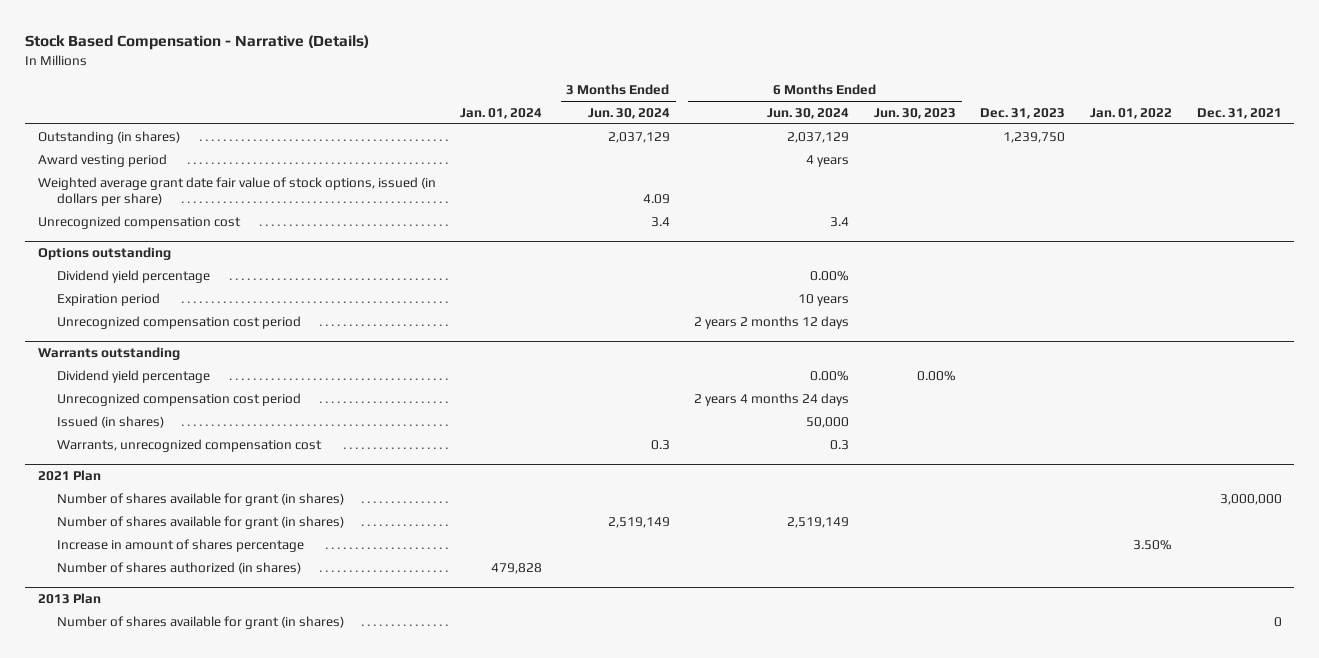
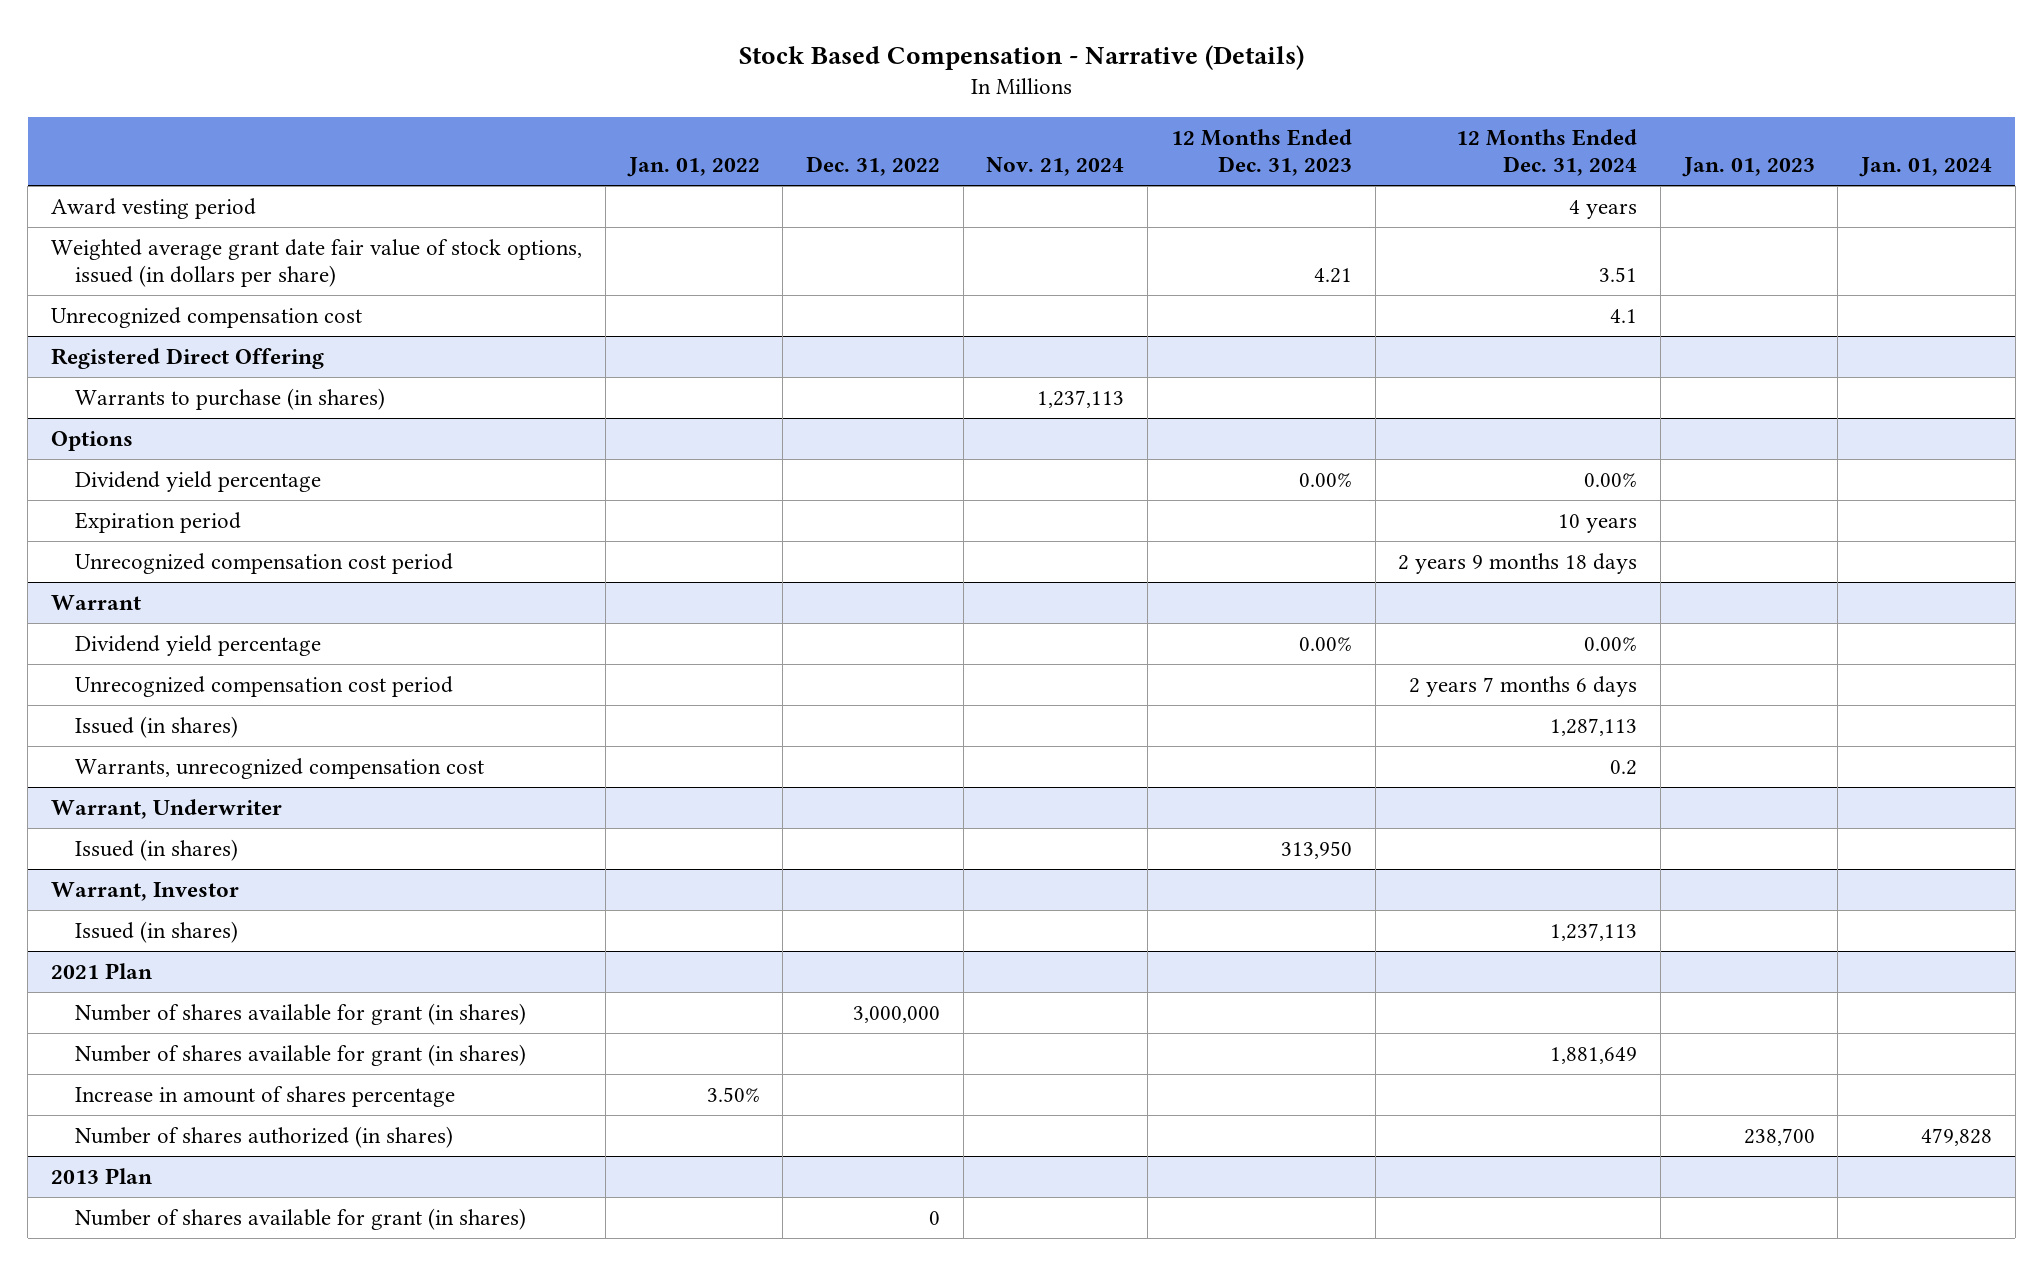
- | Jan. 01, 2024 | 3 Months Ended Jun. 30, 2024 | 6 Months Ended Jun. 30, 2024 | 6 Months Ended Jun. 30, 2023 | Dec. 31, 2023 | Jan. 01, 2022 | Dec. 31, 2021
+ | Jan. 01, 2022 | Dec. 31, 2022 | Nov. 21, 2024 | 12 Months Ended Dec. 31, 2023 | 12 Months Ended Dec. 31, 2024 | Jan. 01, 2023 | Jan. 01, 2024
- Outstanding (in shares) | | 2,037,129 | 2,037,129 | | 1,239,750 | |
- Options outstanding
+ Registered Direct Offering
+ Warrants to purchase (in shares) | | | 1,237,113 | | | |
+ Options
- Warrants outstanding
+ Warrant
+ Warrant, Underwriter
+ Issued (in shares) | | | | 313,950 | | |
+ Warrant, Investor
+ Issued (in shares) | | | | | 1,237,113 | |

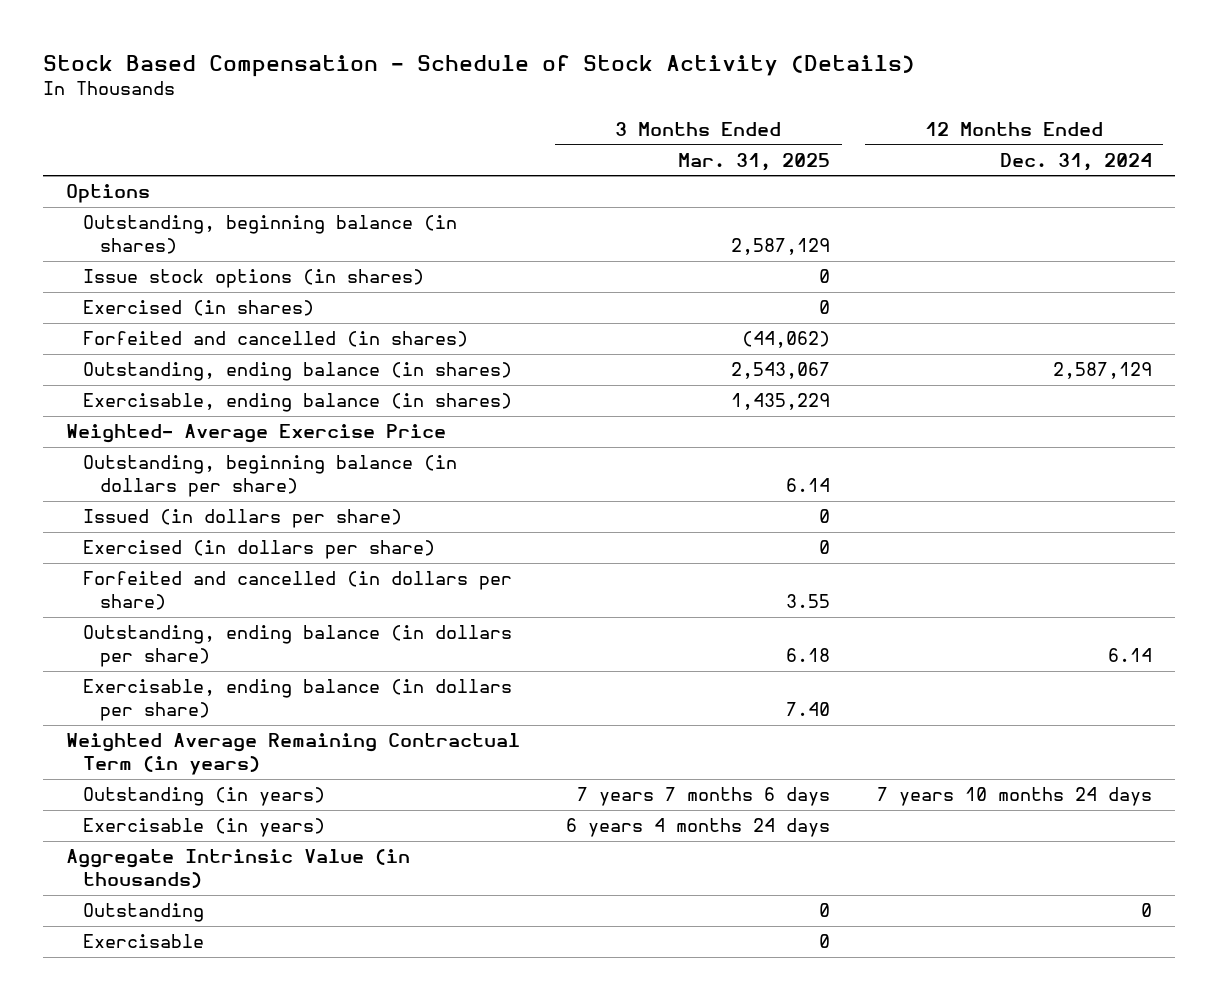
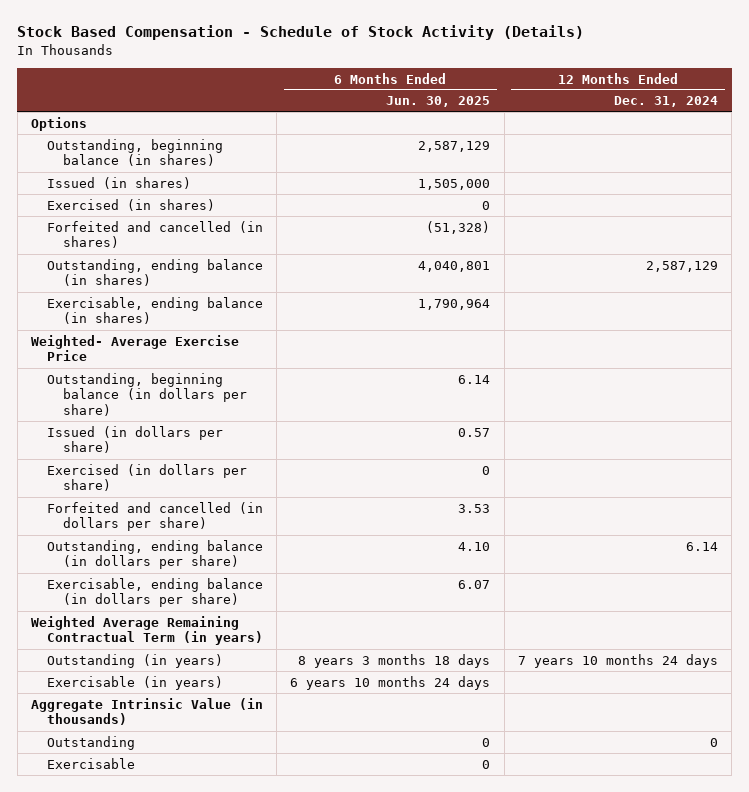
- | 3 Months Ended Mar. 31, 2025 | 12 Months Ended Dec. 31, 2024
+ | 6 Months Ended Jun. 30, 2025 | 12 Months Ended Dec. 31, 2024
- Issue stock options (in shares) | 0 |
+ Issued (in shares) | 1,505,000 |

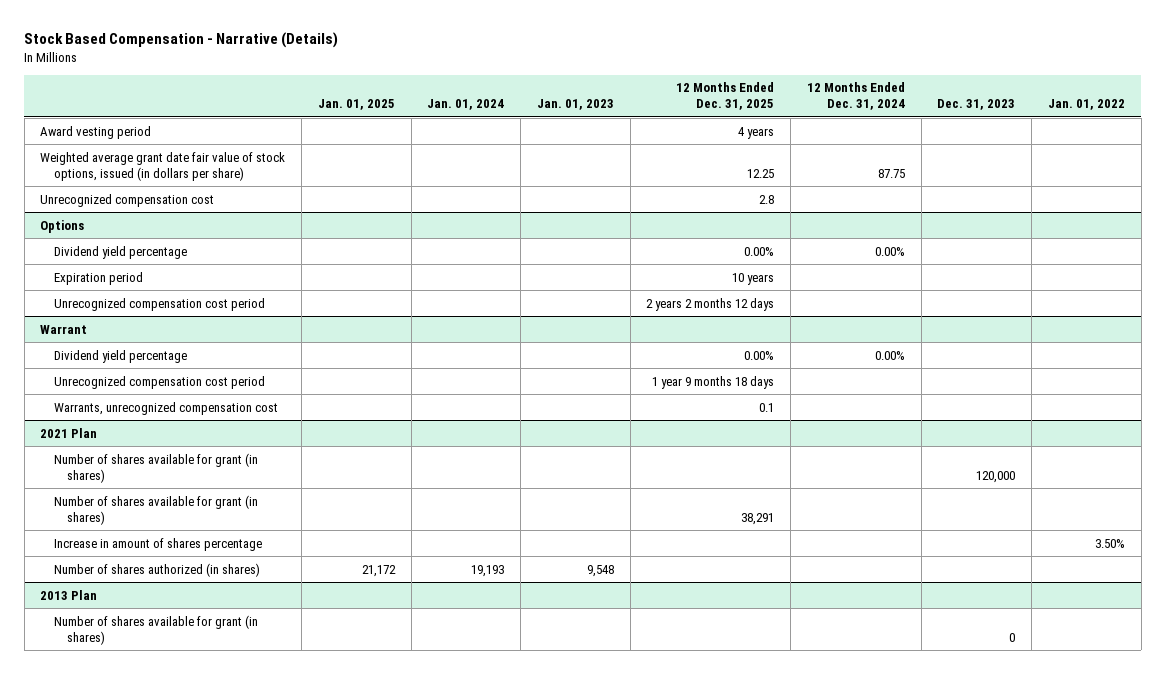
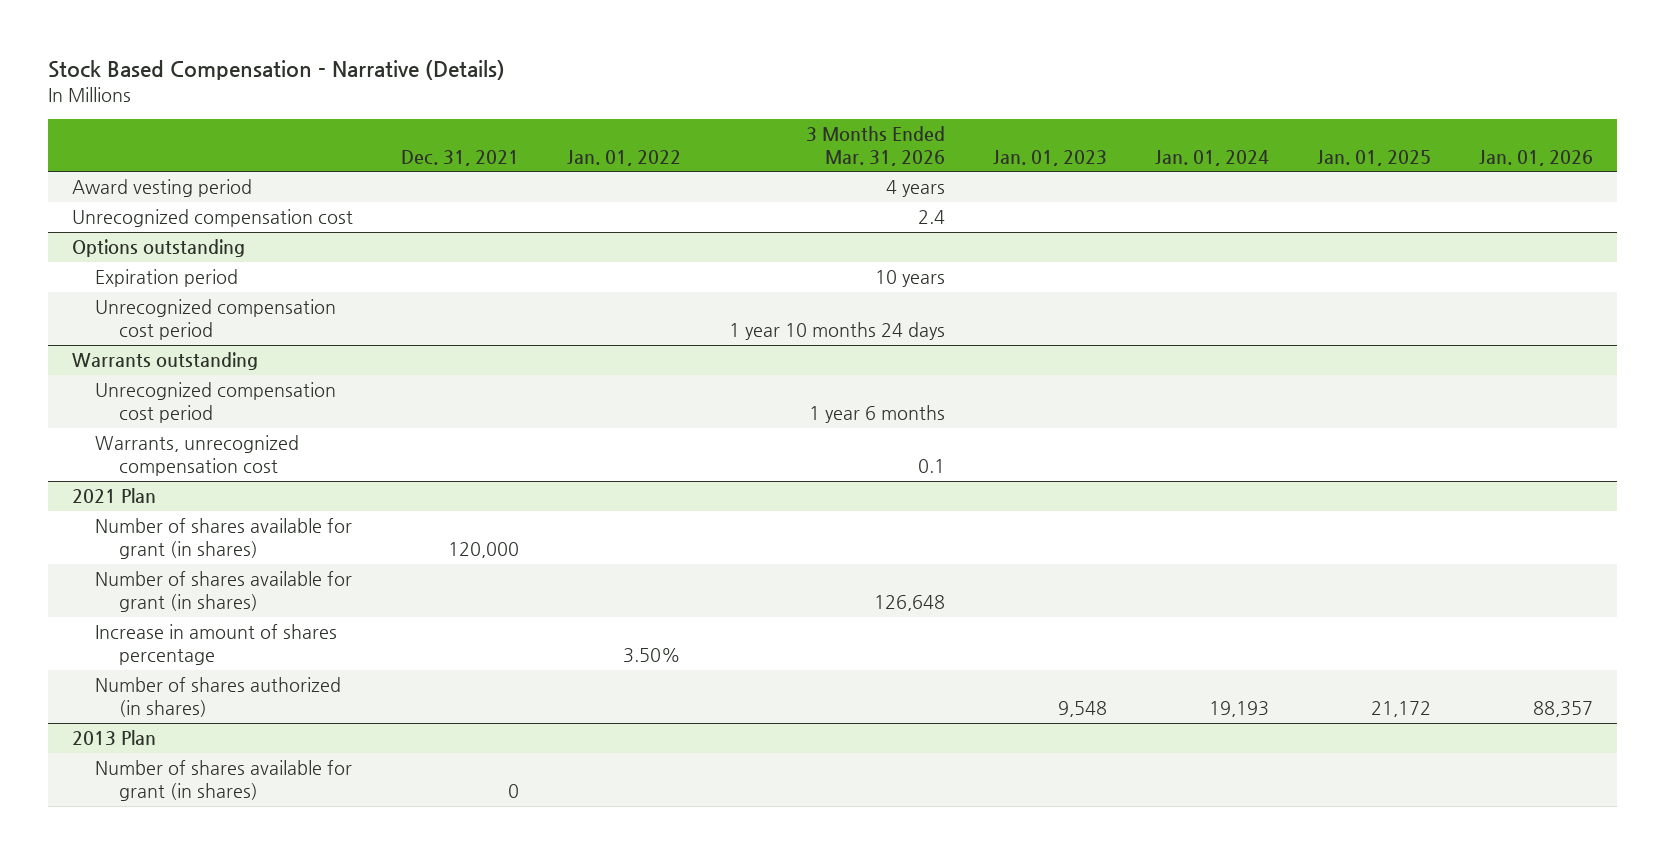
- | Jan. 01, 2025 | Jan. 01, 2024 | Jan. 01, 2023 | 12 Months Ended Dec. 31, 2025 | 12 Months Ended Dec. 31, 2024 | Dec. 31, 2023 | Jan. 01, 2022
+ | Dec. 31, 2021 | Jan. 01, 2022 | 3 Months Ended Mar. 31, 2026 | Jan. 01, 2023 | Jan. 01, 2024 | Jan. 01, 2025 | Jan. 01, 2026
- Weighted average grant date fair value of stock options, issued (in dollars per share) | | | | 12.25 | 87.75 | |
- Options
- Dividend yield percentage | | | | 0.00% | 0.00% | |
+ Options outstanding
- Warrant
- Dividend yield percentage | | | | 0.00% | 0.00% | |
+ Warrants outstanding

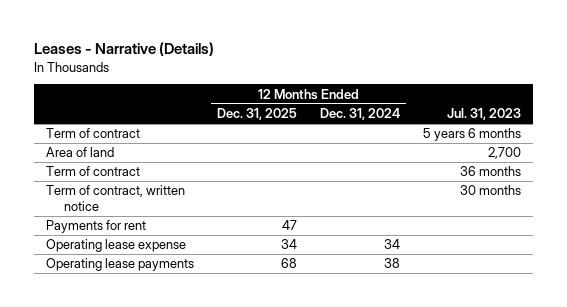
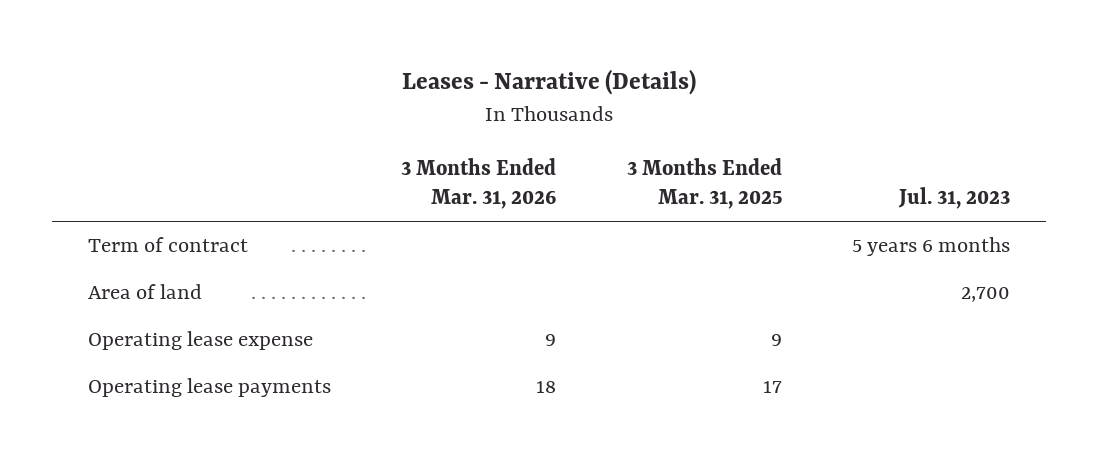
- | 12 Months Ended Dec. 31, 2025 | 12 Months Ended Dec. 31, 2024 | Jul. 31, 2023
+ | 3 Months Ended Mar. 31, 2026 | 3 Months Ended Mar. 31, 2025 | Jul. 31, 2023
- Term of contract | | | 36 months
- Term of contract, written notice | | | 30 months
- Payments for rent | 47 | |

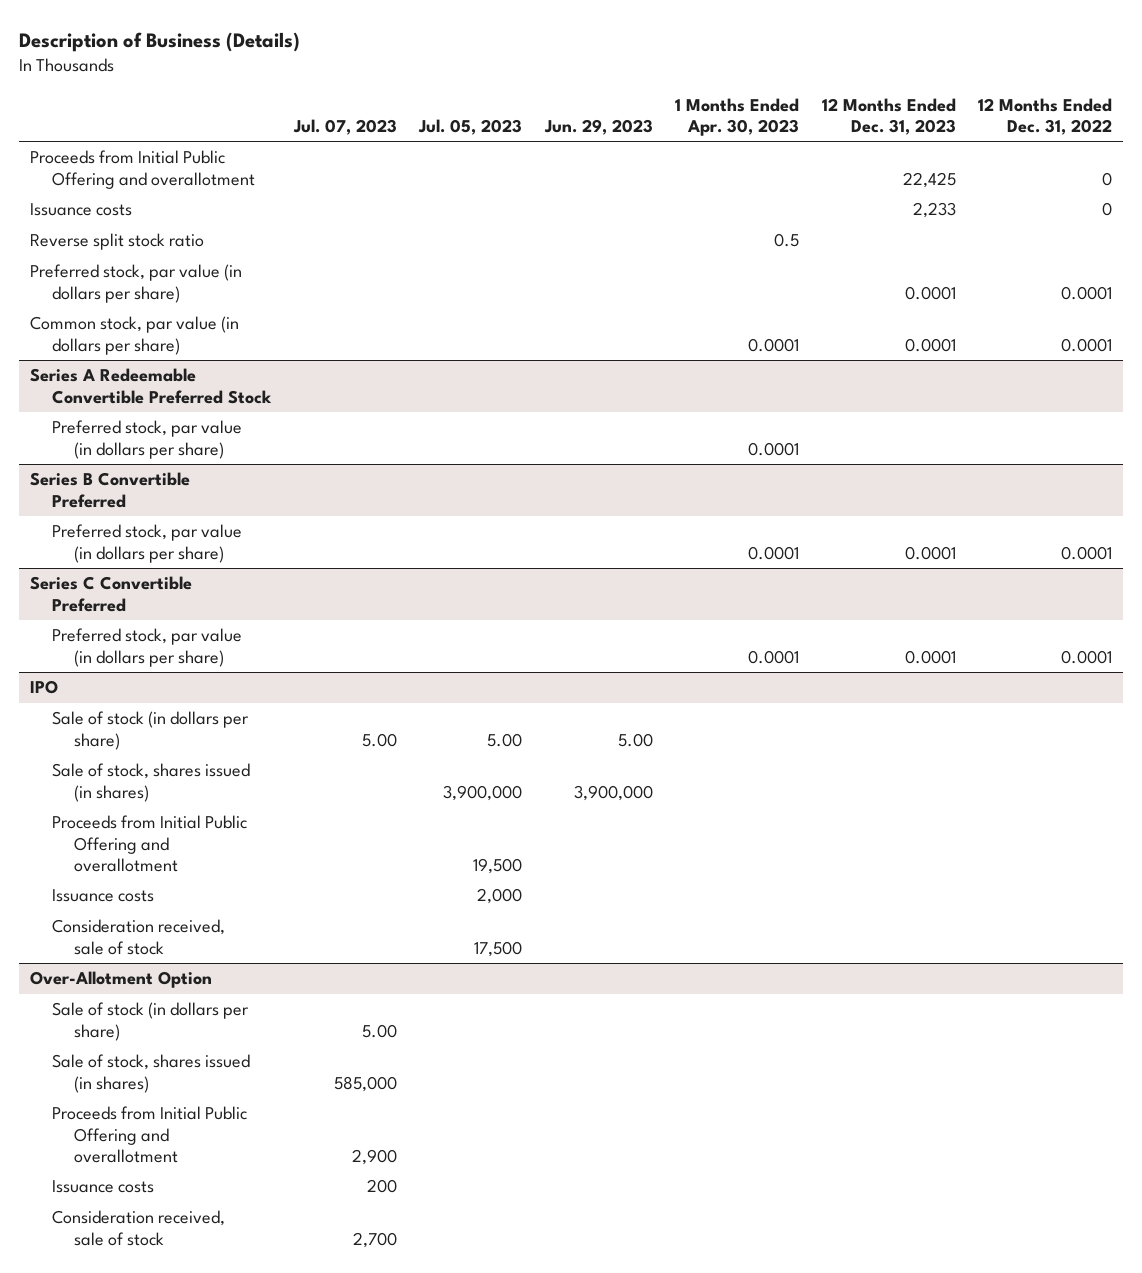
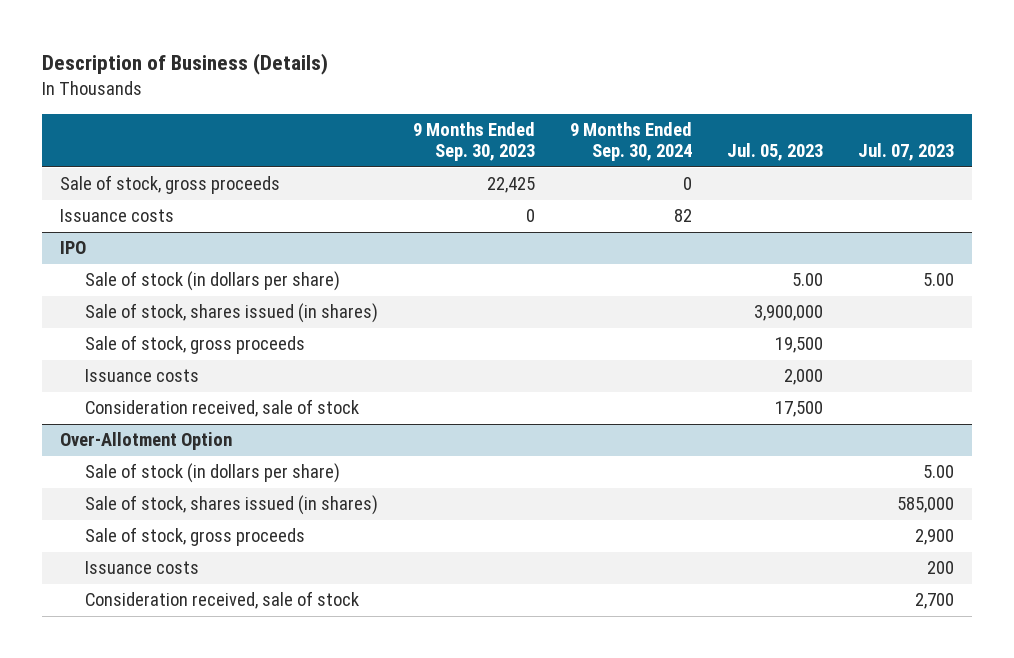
- | Jul. 07, 2023 | Jul. 05, 2023 | Jun. 29, 2023 | 1 Months Ended Apr. 30, 2023 | 12 Months Ended Dec. 31, 2023 | 12 Months Ended Dec. 31, 2022
+ | 9 Months Ended Sep. 30, 2023 | 9 Months Ended Sep. 30, 2024 | Jul. 05, 2023 | Jul. 07, 2023
- Proceeds from Initial Public Offering and overallotment | | | | | 22,425 | 0
+ Sale of stock, gross proceeds | 22,425 | 0 | |
- Reverse split stock ratio | | | | 0.5 | |
- Preferred stock, par value (in dollars per share) | | | | | 0.0001 | 0.0001
- Common stock, par value (in dollars per share) | | | | 0.0001 | 0.0001 | 0.0001
- Series A Redeemable Convertible Preferred Stock
- Preferred stock, par value (in dollars per share) | | | | 0.0001 | |
- Series B Convertible Preferred
- Preferred stock, par value (in dollars per share) | | | | 0.0001 | 0.0001 | 0.0001
- Series C Convertible Preferred
- Preferred stock, par value (in dollars per share) | | | | 0.0001 | 0.0001 | 0.0001
@ IPO
- Proceeds from Initial Public Offering and overallotment | | 19,500 | | | |
+ Sale of stock, gross proceeds | | | 19,500 |
@ Over-Allotment Option
- Proceeds from Initial Public Offering and overallotment | 2,900 | | | | |
+ Sale of stock, gross proceeds | | | | 2,900

